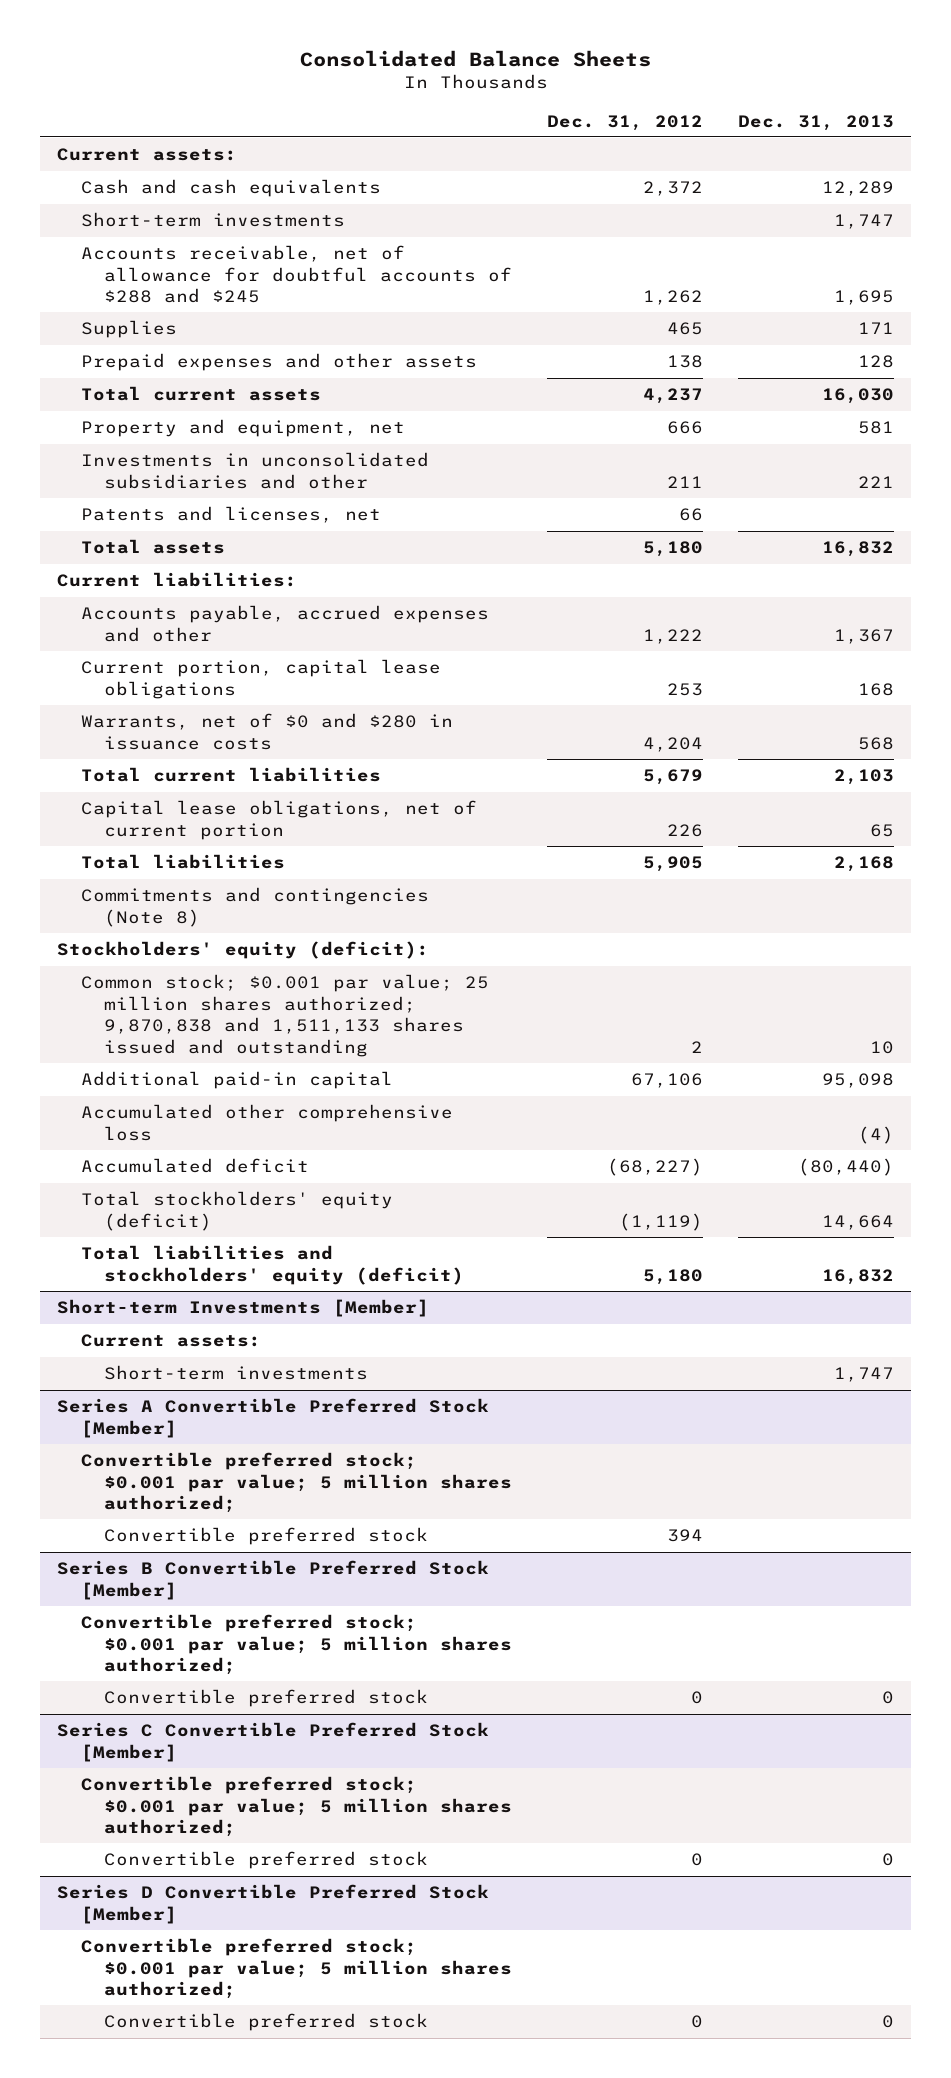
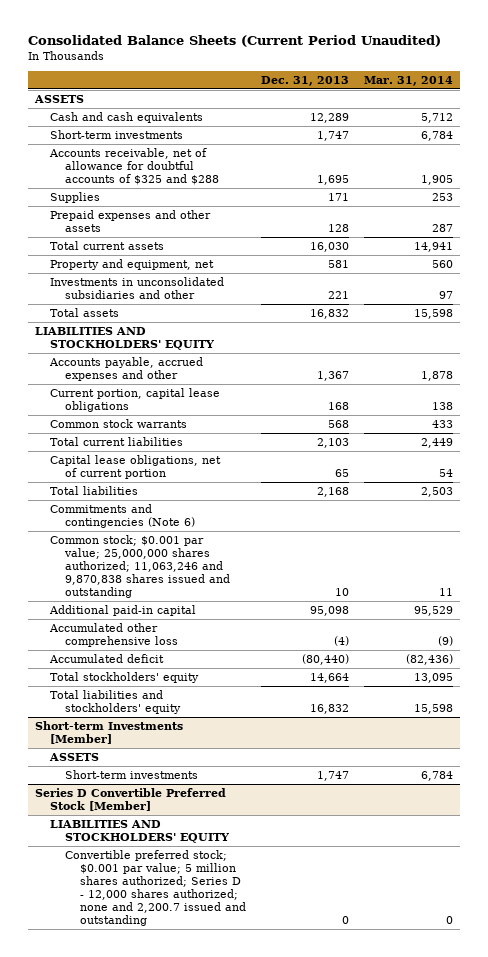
- Consolidated Balance Sheets
+ Consolidated Balance Sheets (Current Period Unaudited)
- | Dec. 31, 2012 | Dec. 31, 2013
+ | Dec. 31, 2013 | Mar. 31, 2014
- Current assets:
+ ASSETS
- Accounts receivable, net of allowance for doubtful accounts of $288 and $245 | 1,262 | 1,695
+ Accounts receivable, net of allowance for doubtful accounts of $325 and $288 | 1,695 | 1,905
- Patents and licenses, net | 66 |
- Current liabilities:
+ LIABILITIES AND STOCKHOLDERS' EQUITY
- Warrants, net of $0 and $280 in issuance costs | 4,204 | 568
+ Common stock warrants | 568 | 433
- Commitments and contingencies (Note 8)
- Stockholders' equity (deficit):
- Common stock; $0.001 par value; 25 million shares authorized; 9,870,838 and 1,511,133 shares issued and outstanding | 2 | 10
+ Commitments and contingencies (Note 6)
+ Common stock; $0.001 par value; 25,000,000 shares authorized; 11,063,246 and 9,870,838 shares issued and outstanding | 10 | 11
- Total stockholders' equity (deficit) | (1,119) | 14,664
- Total liabilities and stockholders' equity (deficit) | 5,180 | 16,832
+ Total stockholders' equity | 14,664 | 13,095
+ Total liabilities and stockholders' equity | 16,832 | 15,598
@ Short-term Investments [Member]
- Current assets:
+ ASSETS
- Series A Convertible Preferred Stock [Member]
- Convertible preferred stock; $0.001 par value; 5 million shares authorized;
- Convertible preferred stock | 394 |
- Series B Convertible Preferred Stock [Member]
- Convertible preferred stock; $0.001 par value; 5 million shares authorized;
- Convertible preferred stock | 0 | 0
- Series C Convertible Preferred Stock [Member]
- Convertible preferred stock; $0.001 par value; 5 million shares authorized;
- Convertible preferred stock | 0 | 0
@ Series D Convertible Preferred Stock [Member]
- Convertible preferred stock; $0.001 par value; 5 million shares authorized;
- Convertible preferred stock | 0 | 0
+ LIABILITIES AND STOCKHOLDERS' EQUITY
+ Convertible preferred stock; $0.001 par value; 5 million shares authorized; Series D - 12,000 shares authorized; none and 2,200.7 issued and outstanding | 0 | 0

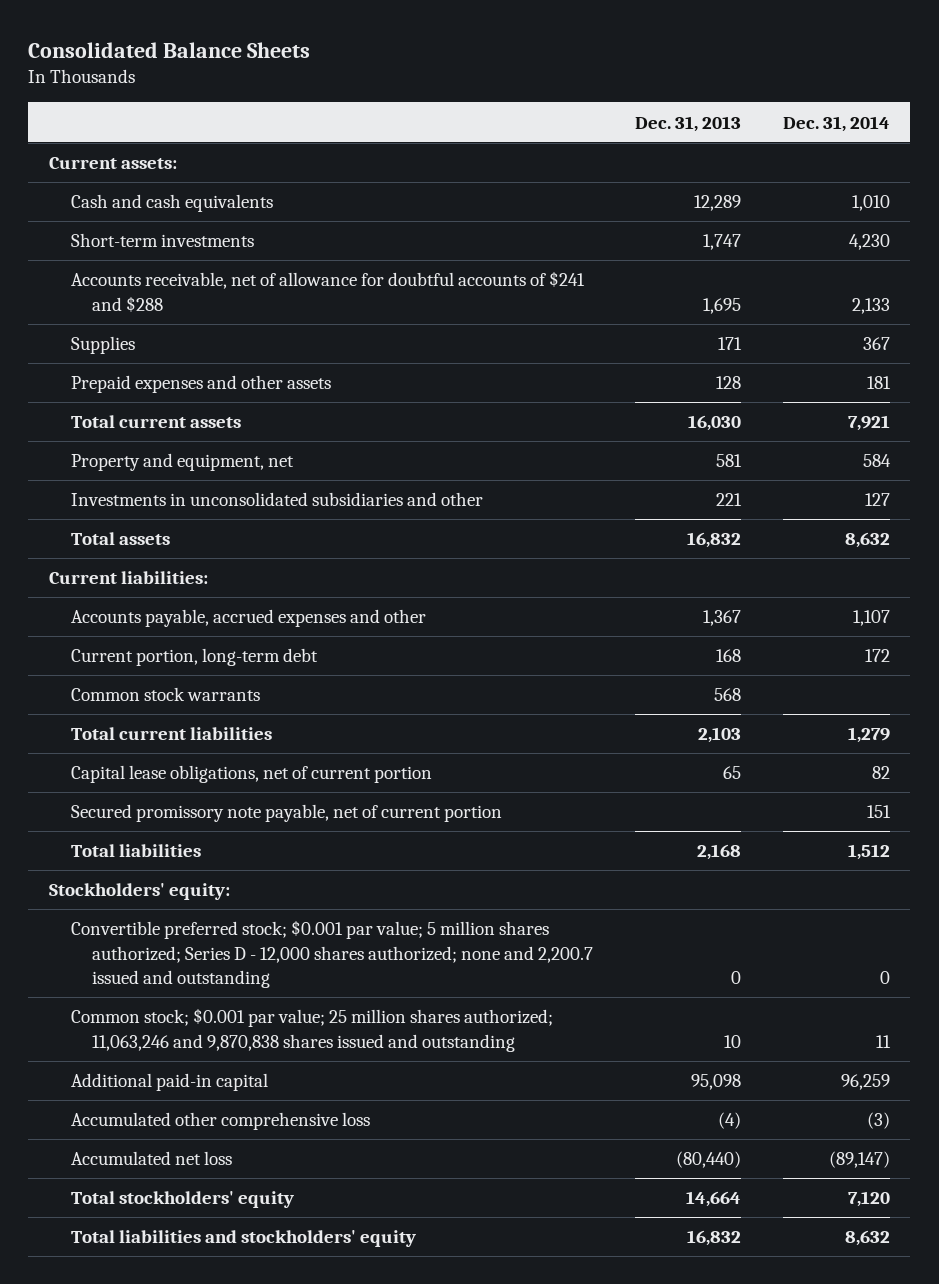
- Consolidated Balance Sheets (Current Period Unaudited)
+ Consolidated Balance Sheets
- | Dec. 31, 2013 | Mar. 31, 2014
+ | Dec. 31, 2013 | Dec. 31, 2014
- ASSETS
+ Current assets:
- Accounts receivable, net of allowance for doubtful accounts of $325 and $288 | 1,695 | 1,905
+ Accounts receivable, net of allowance for doubtful accounts of $241 and $288 | 1,695 | 2,133
- LIABILITIES AND STOCKHOLDERS' EQUITY
+ Current liabilities:
- Current portion, capital lease obligations | 168 | 138
+ Current portion, long-term debt | 168 | 172
+ Secured promissory note payable, net of current portion | | 151
- Commitments and contingencies (Note 6)
- Common stock; $0.001 par value; 25,000,000 shares authorized; 11,063,246 and 9,870,838 shares issued and outstanding | 10 | 11
+ Stockholders' equity:
+ Convertible preferred stock; $0.001 par value; 5 million shares authorized; Series D - 12,000 shares authorized; none and 2,200.7 issued and outstanding | 0 | 0
+ Common stock; $0.001 par value; 25 million shares authorized; 11,063,246 and 9,870,838 shares issued and outstanding | 10 | 11
- Accumulated deficit | (80,440) | (82,436)
+ Accumulated net loss | (80,440) | (89,147)
- Short-term Investments [Member]
- ASSETS
- Short-term investments | 1,747 | 6,784
- Series D Convertible Preferred Stock [Member]
- LIABILITIES AND STOCKHOLDERS' EQUITY
- Convertible preferred stock; $0.001 par value; 5 million shares authorized; Series D - 12,000 shares authorized; none and 2,200.7 issued and outstanding | 0 | 0

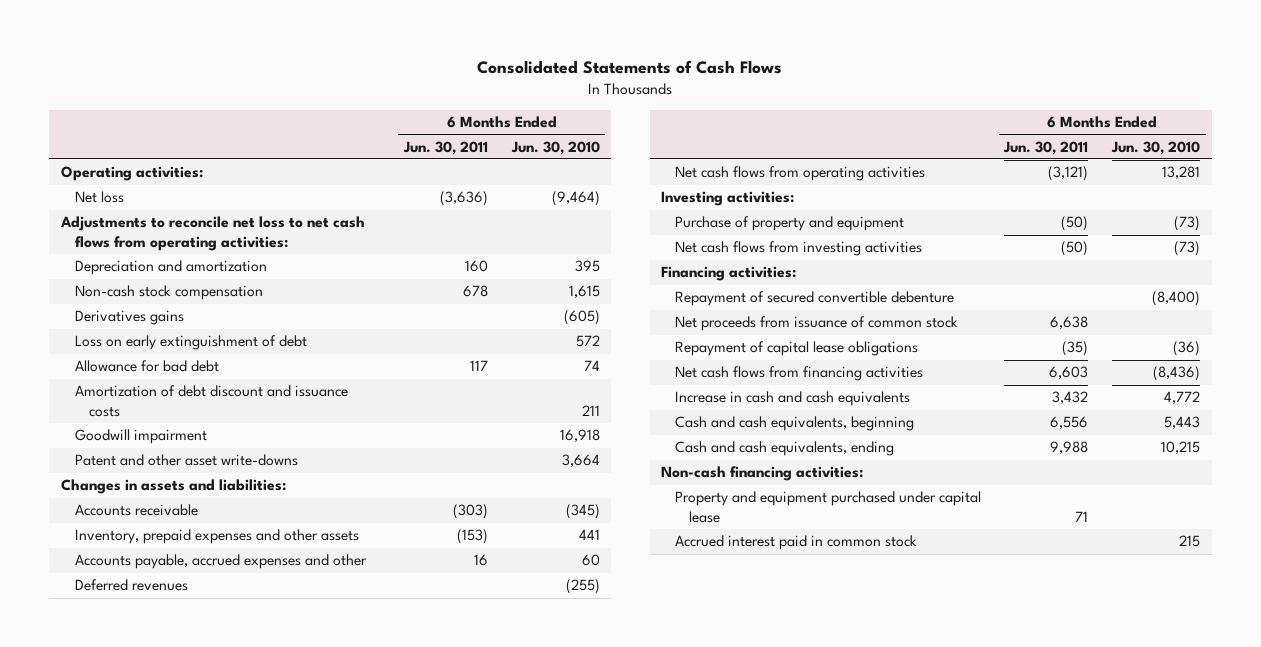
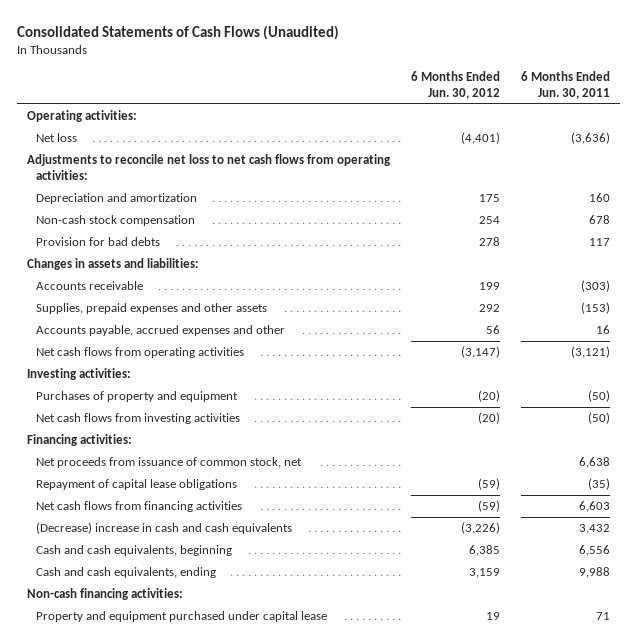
- Consolidated Statements of Cash Flows
+ Consolidated Statements of Cash Flows (Unaudited)
- | 6 Months Ended Jun. 30, 2011 | 6 Months Ended Jun. 30, 2010
+ | 6 Months Ended Jun. 30, 2012 | 6 Months Ended Jun. 30, 2011
- Derivatives gains | | (605)
- Loss on early extinguishment of debt | | 572
- Allowance for bad debt | 117 | 74
- Amortization of debt discount and issuance costs | | 211
- Goodwill impairment | | 16,918
- Patent and other asset write-downs | | 3,664
+ Provision for bad debts | 278 | 117
- Inventory, prepaid expenses and other assets | (153) | 441
+ Supplies, prepaid expenses and other assets | 292 | (153)
- Deferred revenues | | (255)
- Purchase of property and equipment | (50) | (73)
+ Purchases of property and equipment | (20) | (50)
- Repayment of secured convertible debenture | | (8,400)
- Net proceeds from issuance of common stock | 6,638 |
+ Net proceeds from issuance of common stock, net | | 6,638
- Increase in cash and cash equivalents | 3,432 | 4,772
+ (Decrease) increase in cash and cash equivalents | (3,226) | 3,432
- Accrued interest paid in common stock | | 215

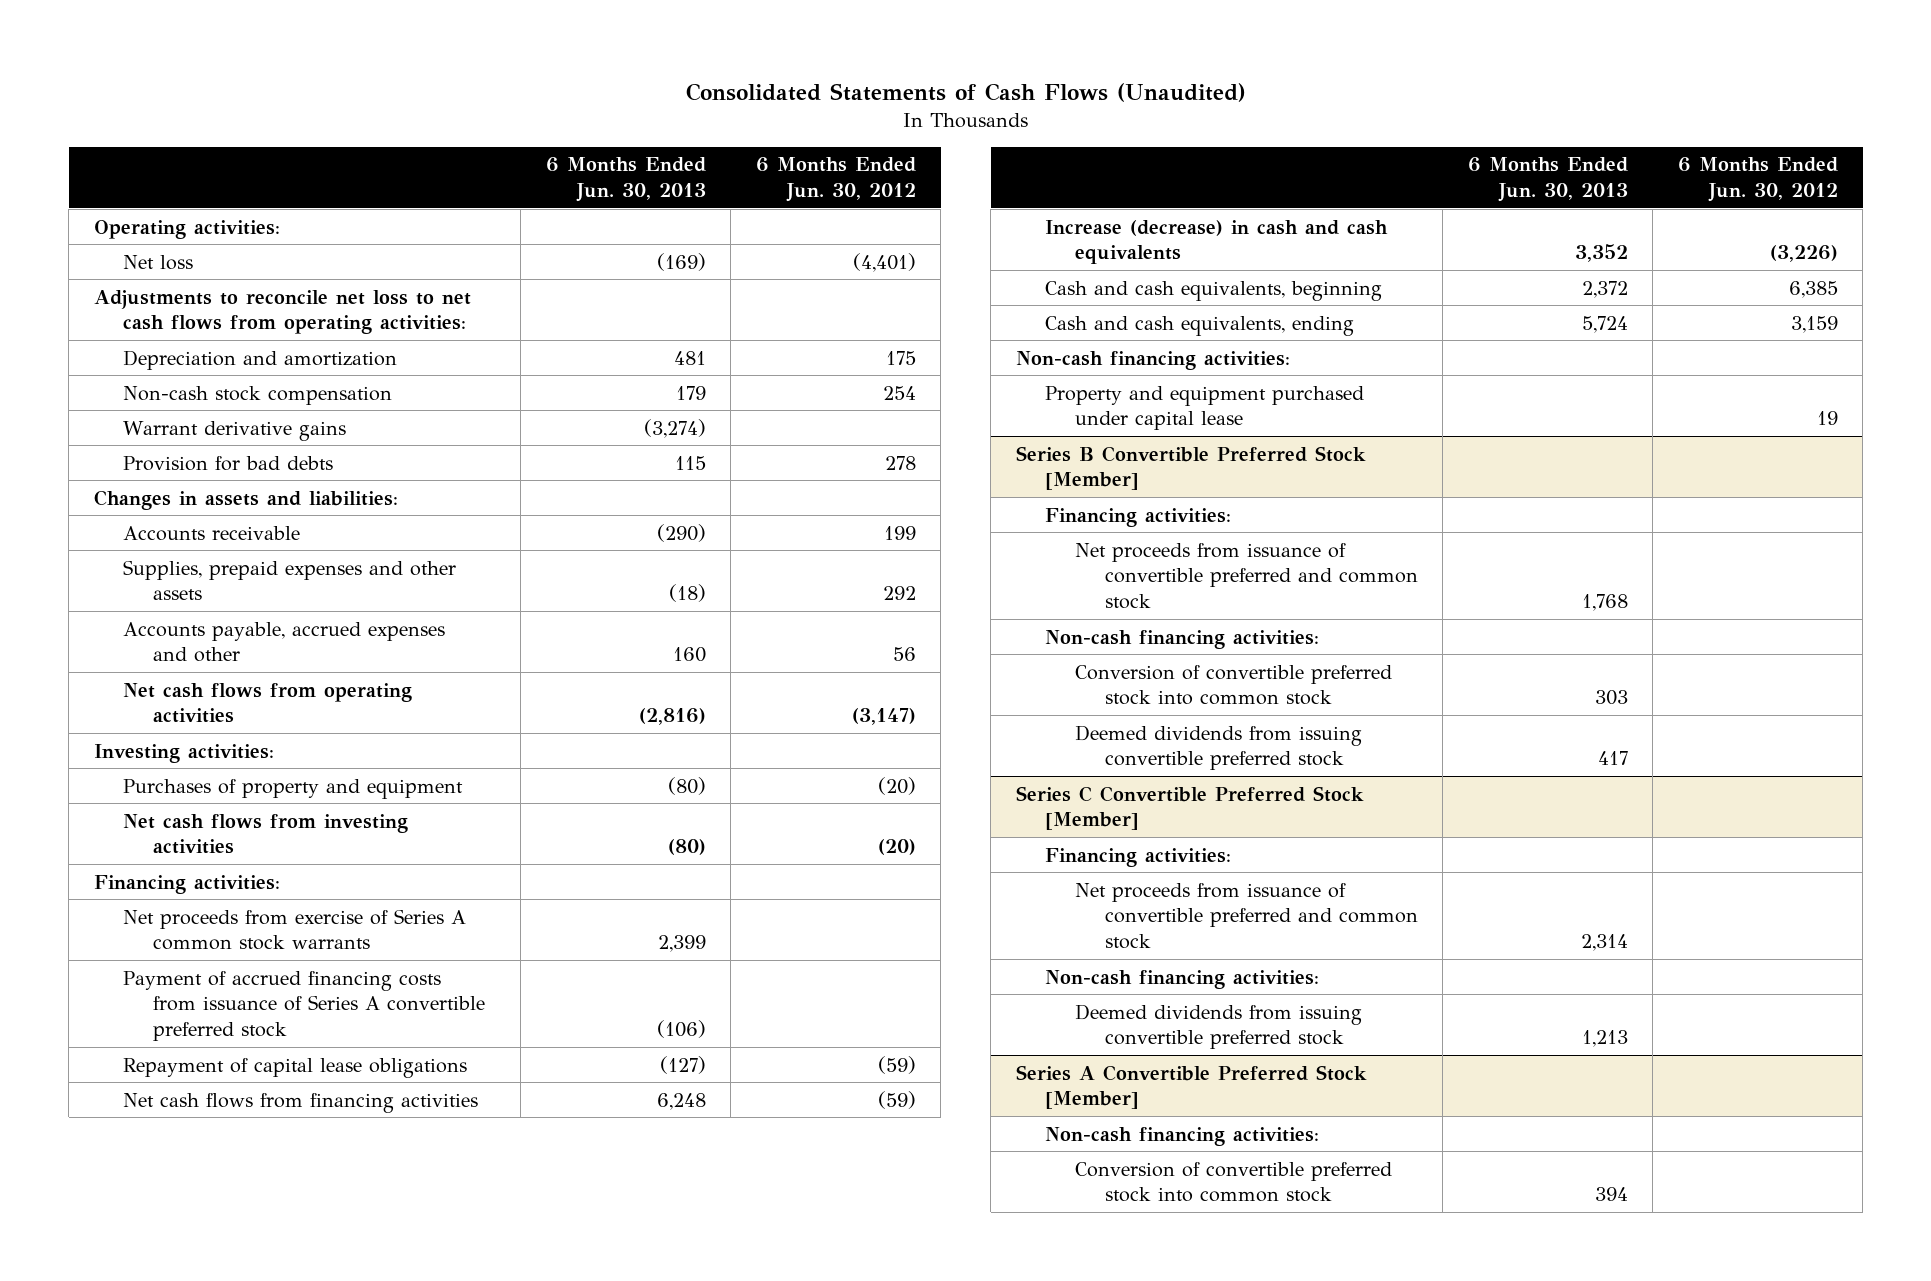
- | 6 Months Ended Jun. 30, 2012 | 6 Months Ended Jun. 30, 2011
+ | 6 Months Ended Jun. 30, 2013 | 6 Months Ended Jun. 30, 2012
+ Warrant derivative gains | (3,274) |
- Net proceeds from issuance of common stock, net | | 6,638
+ Net proceeds from exercise of Series A common stock warrants | 2,399 |
+ Payment of accrued financing costs from issuance of Series A convertible preferred stock | (106) |
- (Decrease) increase in cash and cash equivalents | (3,226) | 3,432
+ Increase (decrease) in cash and cash equivalents | 3,352 | (3,226)
+ Series B Convertible Preferred Stock [Member]
+ Financing activities:
+ Net proceeds from issuance of convertible preferred and common stock | 1,768 |
+ Non-cash financing activities:
+ Conversion of convertible preferred stock into common stock | 303 |
+ Deemed dividends from issuing convertible preferred stock | 417 |
+ Series C Convertible Preferred Stock [Member]
+ Financing activities:
+ Net proceeds from issuance of convertible preferred and common stock | 2,314 |
+ Non-cash financing activities:
+ Deemed dividends from issuing convertible preferred stock | 1,213 |
+ Series A Convertible Preferred Stock [Member]
+ Non-cash financing activities:
+ Conversion of convertible preferred stock into common stock | 394 |

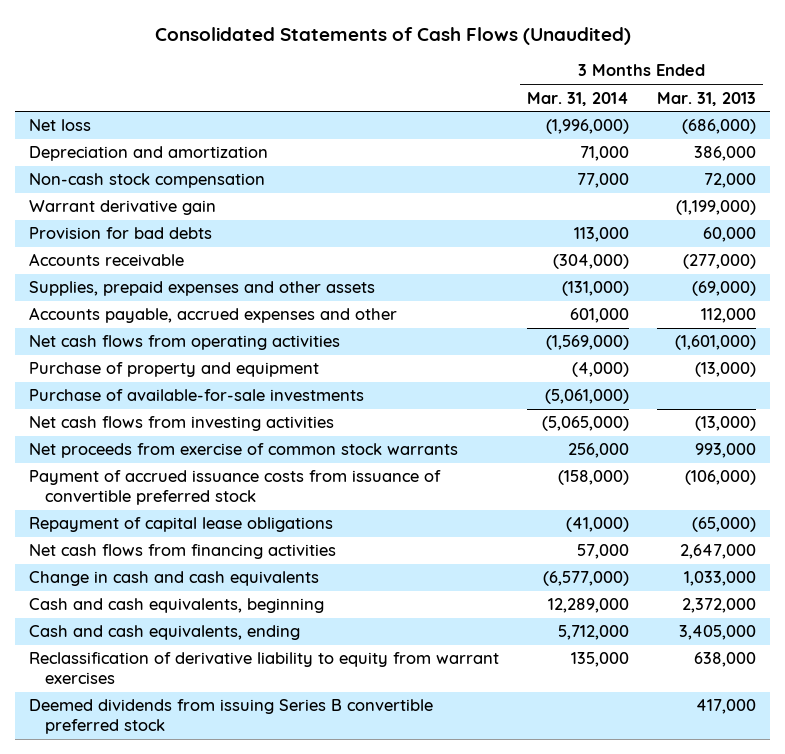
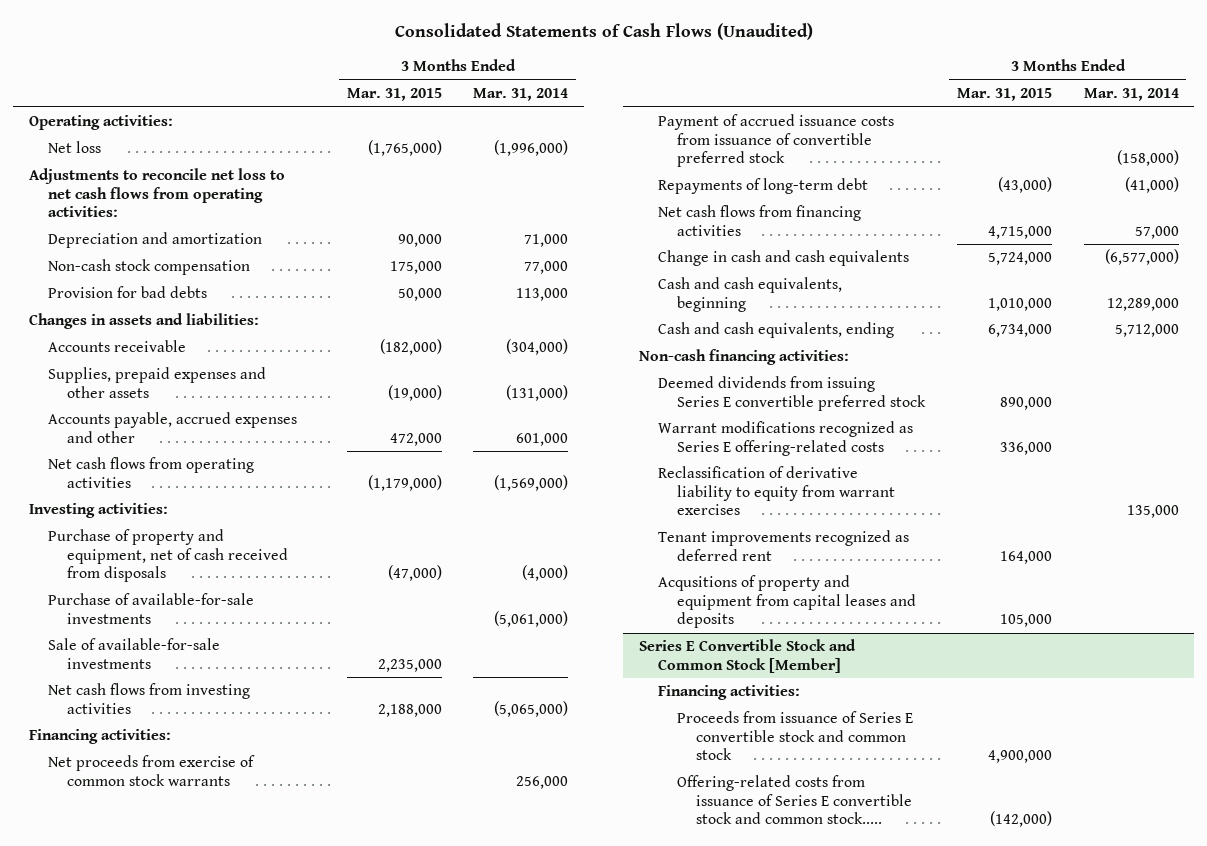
- | 3 Months Ended Mar. 31, 2014 | 3 Months Ended Mar. 31, 2013
+ | 3 Months Ended Mar. 31, 2015 | 3 Months Ended Mar. 31, 2014
+ Operating activities:
+ Adjustments to reconcile net loss to net cash flows from operating activities:
- Warrant derivative gain | | (1,199,000)
+ Changes in assets and liabilities:
- Purchase of property and equipment | (4,000) | (13,000)
+ Investing activities:
+ Purchase of property and equipment, net of cash received from disposals | (47,000) | (4,000)
+ Sale of available-for-sale investments | 2,235,000 |
+ Financing activities:
- Repayment of capital lease obligations | (41,000) | (65,000)
+ Repayments of long-term debt | (43,000) | (41,000)
+ Non-cash financing activities:
+ Deemed dividends from issuing Series E convertible preferred stock | 890,000 |
+ Warrant modifications recognized as Series E offering-related costs | 336,000 |
- Deemed dividends from issuing Series B convertible preferred stock | | 417,000
+ Tenant improvements recognized as deferred rent | 164,000 |
+ Acqusitions of property and equipment from capital leases and deposits | 105,000 |
+ Series E Convertible Stock and Common Stock [Member]
+ Financing activities:
+ Proceeds from issuance of Series E convertible stock and common stock | 4,900,000 |
+ Offering-related costs from issuance of Series E convertible stock and common stock..... | (142,000) |

